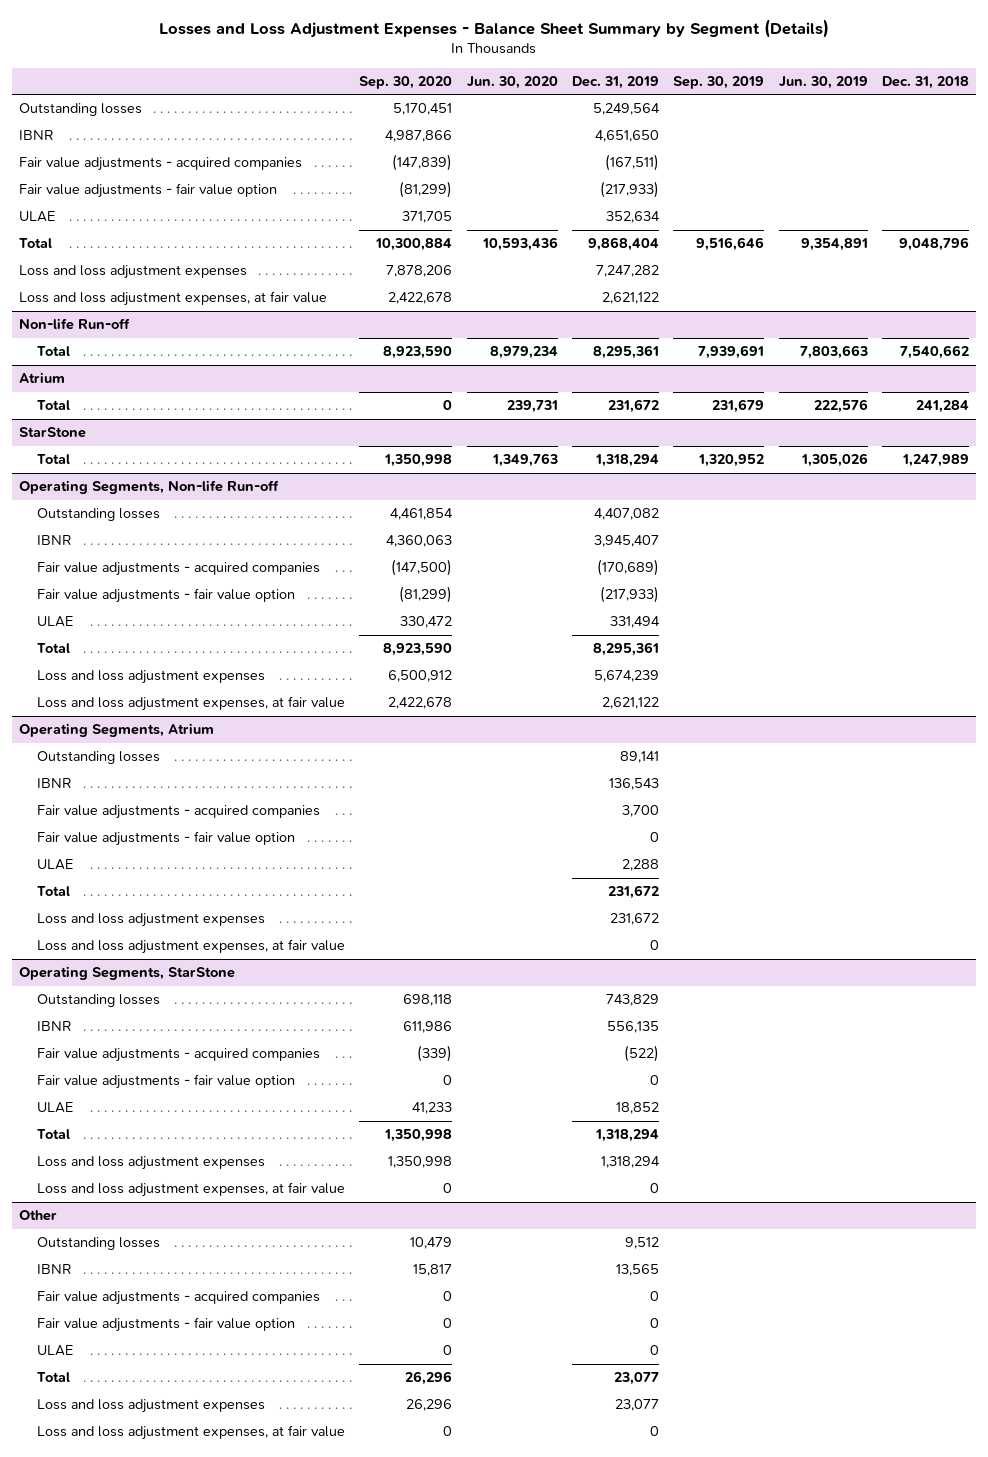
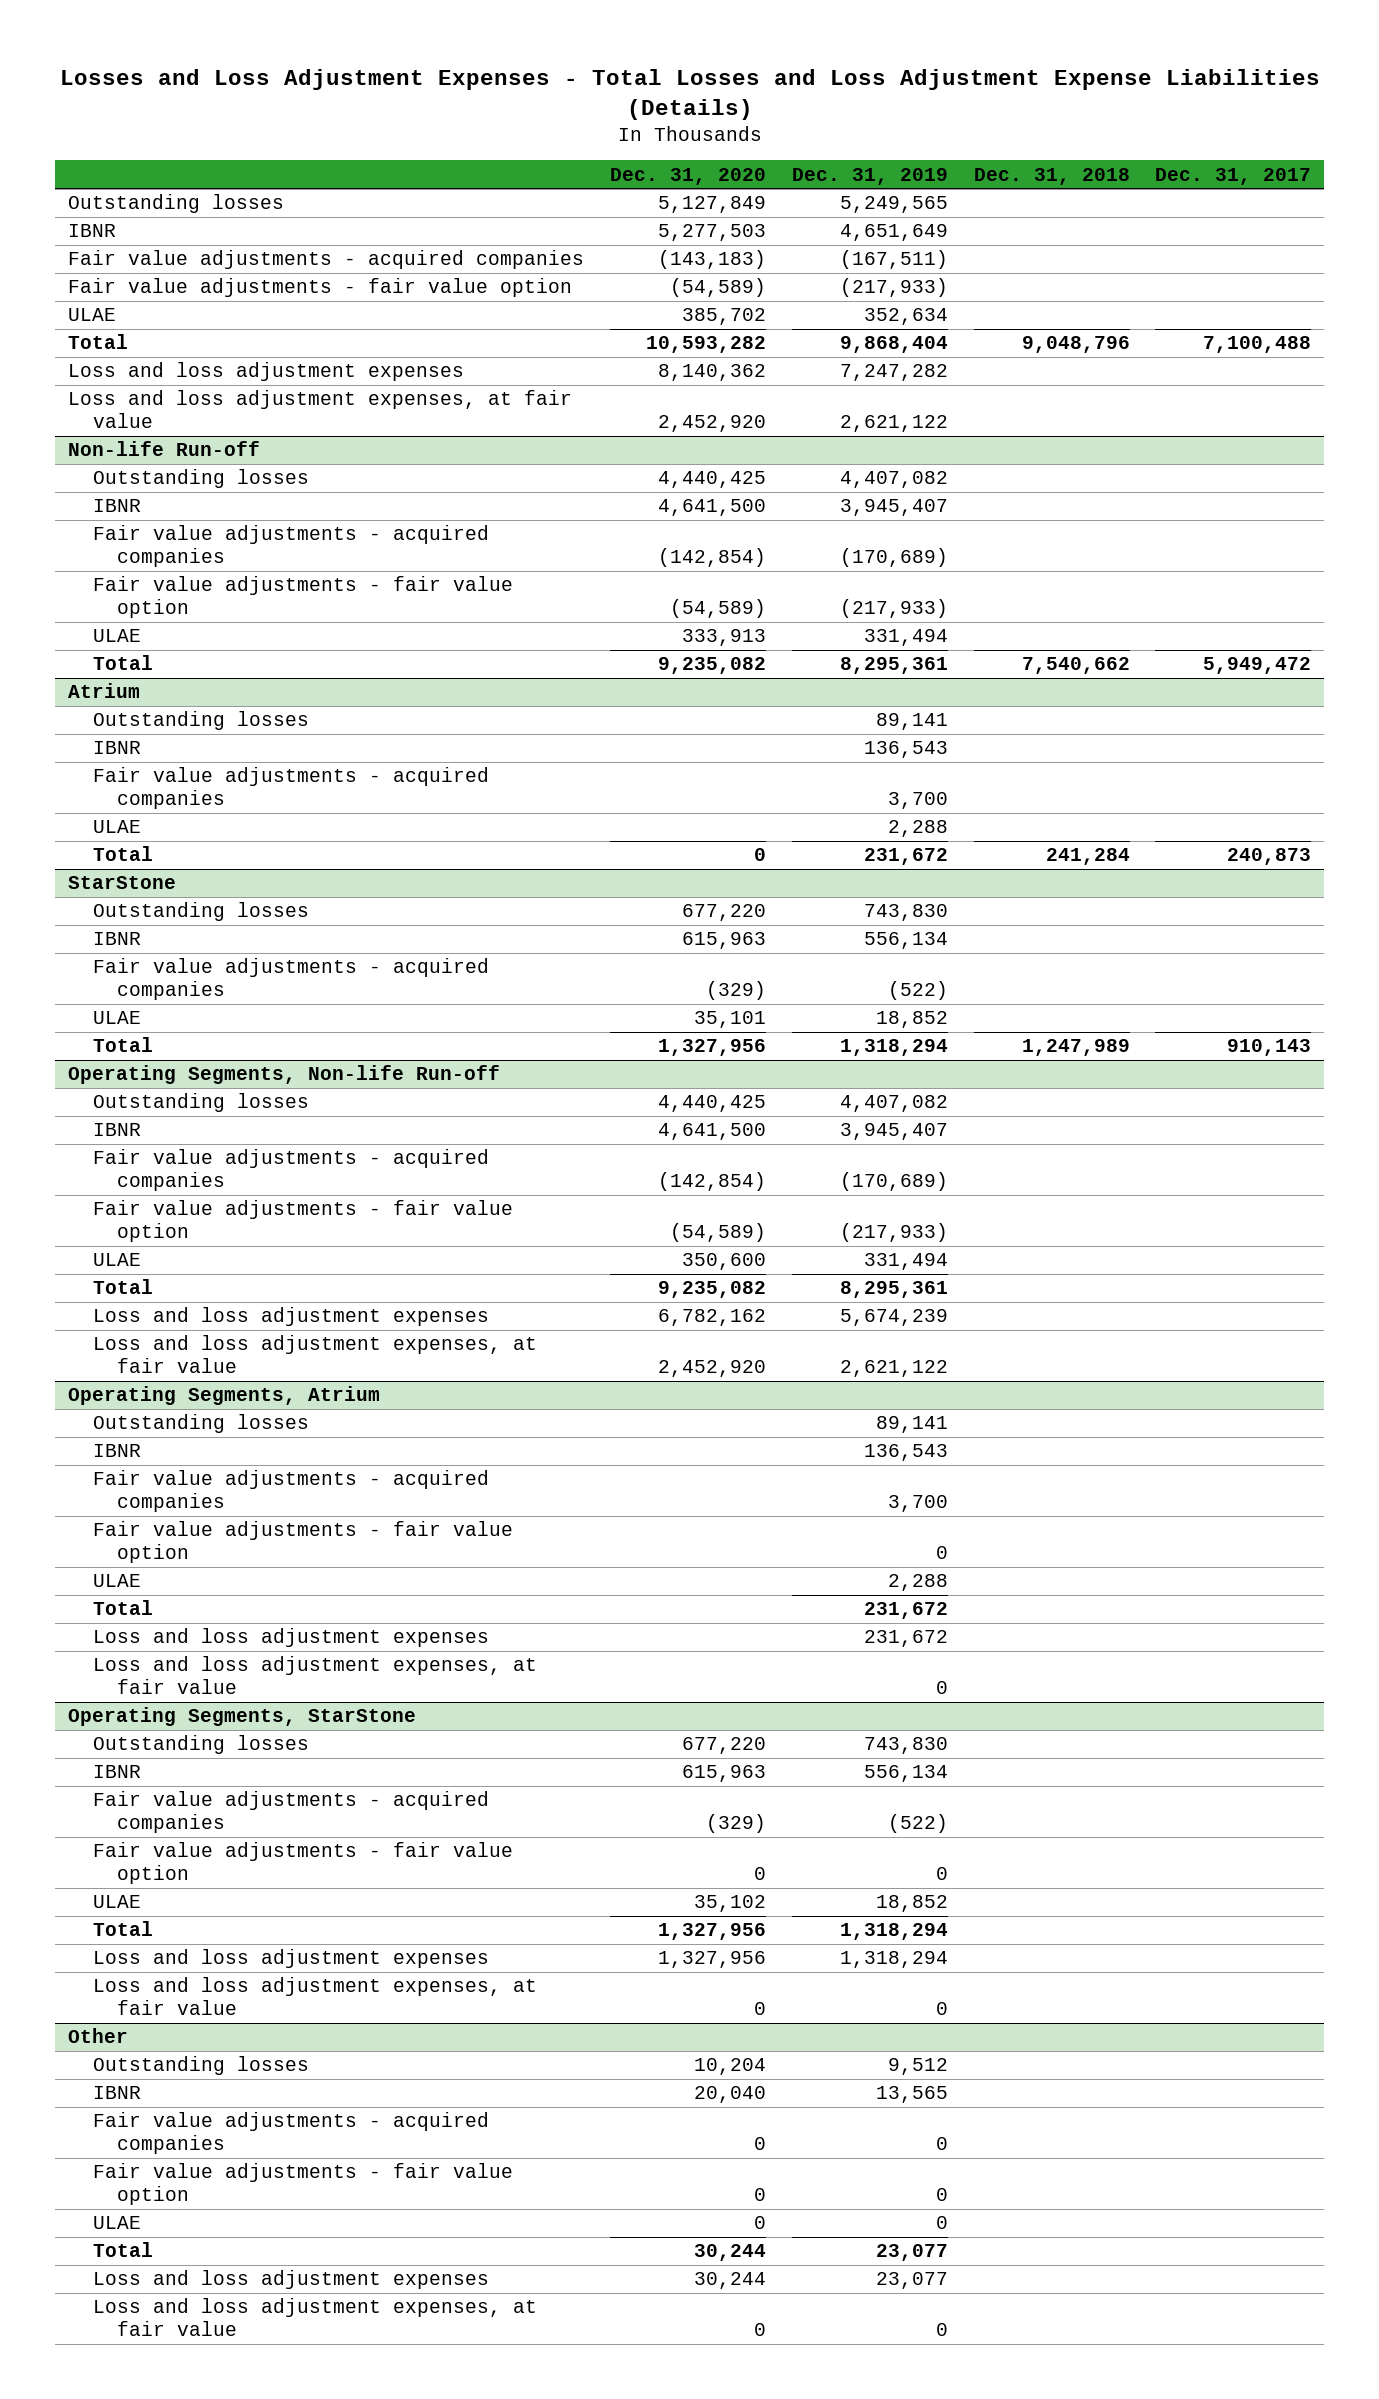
- Losses and Loss Adjustment Expenses - Balance Sheet Summary by Segment (Details)
+ Losses and Loss Adjustment Expenses - Total Losses and Loss Adjustment Expense Liabilities (Details)
- | Sep. 30, 2020 | Jun. 30, 2020 | Dec. 31, 2019 | Sep. 30, 2019 | Jun. 30, 2019 | Dec. 31, 2018
+ | Dec. 31, 2020 | Dec. 31, 2019 | Dec. 31, 2018 | Dec. 31, 2017
- Outstanding losses | 5,170,451 | | 5,249,564 | | |
- IBNR | 4,987,866 | | 4,651,650 | | |
+ Outstanding losses | 5,127,849 | 5,249,565 | |
+ IBNR | 5,277,503 | 4,651,649 | |
@ Non-life Run-off
+ Outstanding losses | 4,440,425 | 4,407,082 | |
+ IBNR | 4,641,500 | 3,945,407 | |
+ Fair value adjustments - acquired companies | (142,854) | (170,689) | |
+ Fair value adjustments - fair value option | (54,589) | (217,933) | |
+ ULAE | 333,913 | 331,494 | |
@ Atrium
+ Outstanding losses | | 89,141 | |
+ IBNR | | 136,543 | |
+ Fair value adjustments - acquired companies | | 3,700 | |
+ ULAE | | 2,288 | |
@ StarStone
+ Outstanding losses | 677,220 | 743,830 | |
+ IBNR | 615,963 | 556,134 | |
+ Fair value adjustments - acquired companies | (329) | (522) | |
+ ULAE | 35,101 | 18,852 | |
@ Operating Segments, StarStone
- Outstanding losses | 698,118 | | 743,829 | | |
- IBNR | 611,986 | | 556,135 | | |
+ Outstanding losses | 677,220 | 743,830 | |
+ IBNR | 615,963 | 556,134 | |

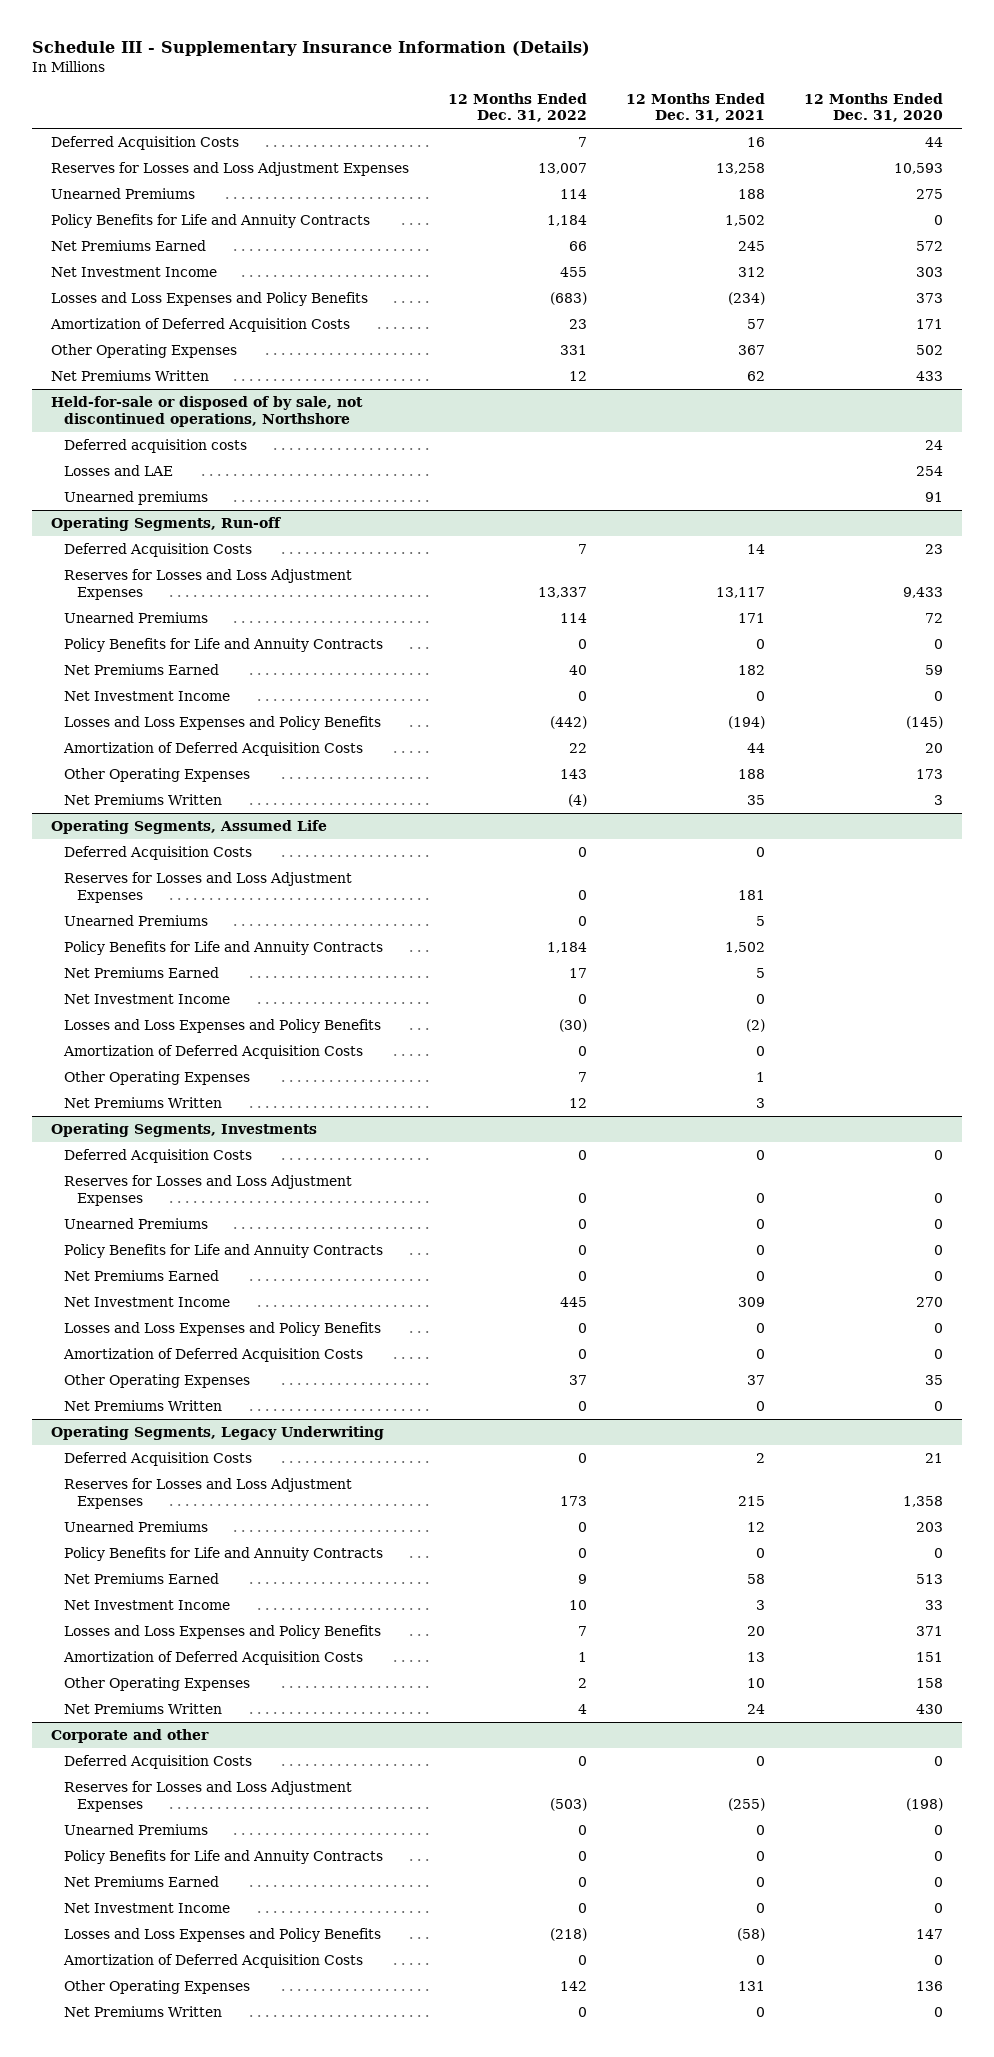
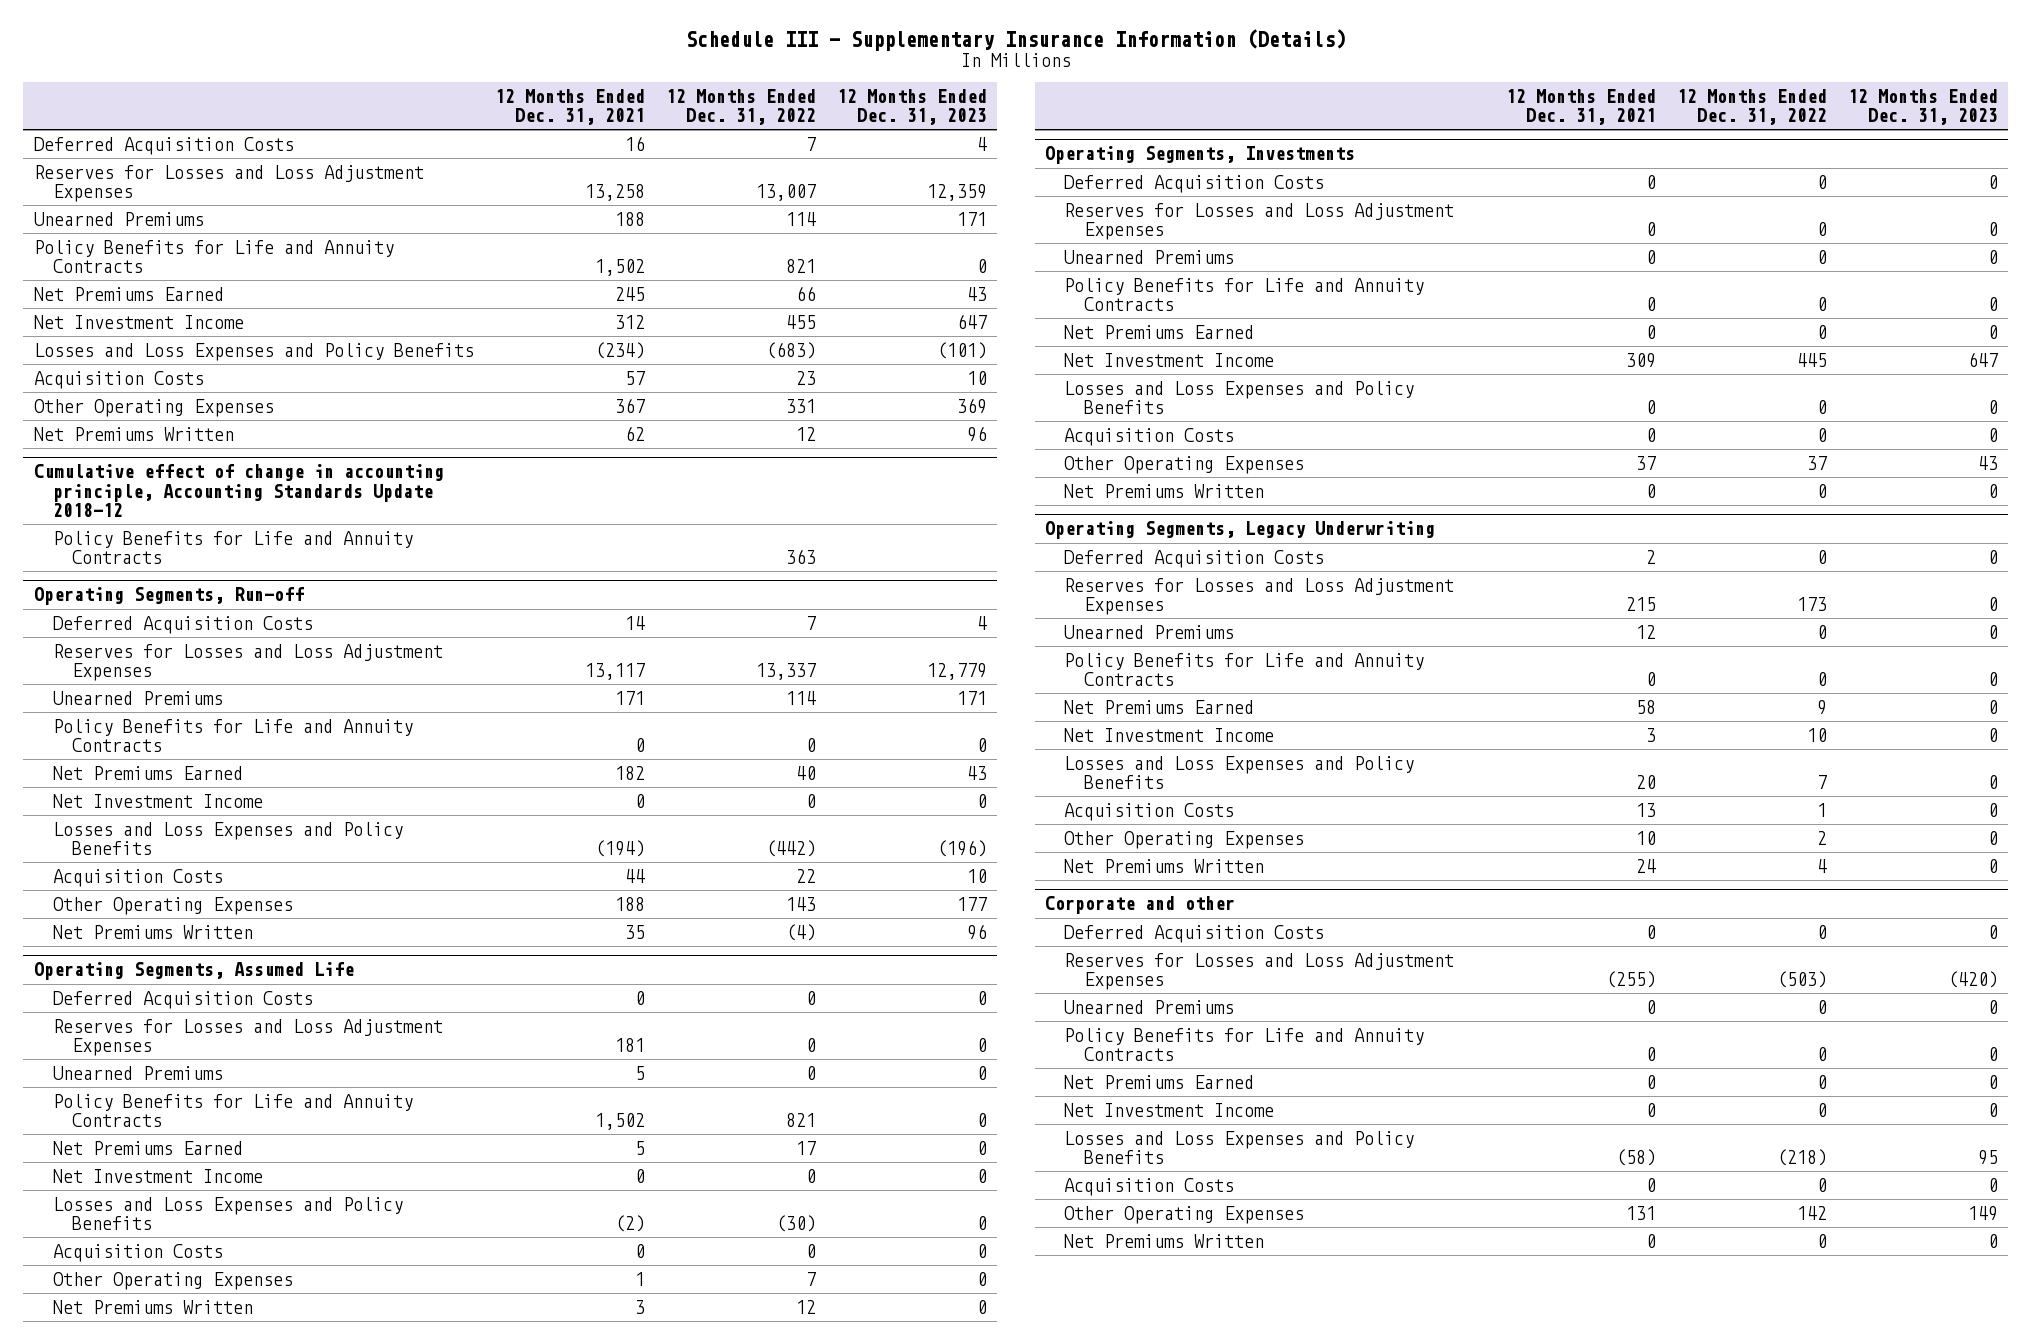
- | 12 Months Ended Dec. 31, 2022 | 12 Months Ended Dec. 31, 2021 | 12 Months Ended Dec. 31, 2020
+ | 12 Months Ended Dec. 31, 2021 | 12 Months Ended Dec. 31, 2022 | 12 Months Ended Dec. 31, 2023
- Policy Benefits for Life and Annuity Contracts | 1,184 | 1,502 | 0
+ Policy Benefits for Life and Annuity Contracts | 1,502 | 821 | 0
- Amortization of Deferred Acquisition Costs | 23 | 57 | 171
+ Acquisition Costs | 57 | 23 | 10
- Held-for-sale or disposed of by sale, not discontinued operations, Northshore
- Deferred acquisition costs | | | 24
- Losses and LAE | | | 254
- Unearned premiums | | | 91
+ Cumulative effect of change in accounting principle, Accounting Standards Update 2018-12
+ Policy Benefits for Life and Annuity Contracts | | 363 |
@ Operating Segments, Run-off
- Amortization of Deferred Acquisition Costs | 22 | 44 | 20
+ Acquisition Costs | 44 | 22 | 10
@ Operating Segments, Assumed Life
- Policy Benefits for Life and Annuity Contracts | 1,184 | 1,502 |
+ Policy Benefits for Life and Annuity Contracts | 1,502 | 821 | 0
- Amortization of Deferred Acquisition Costs | 0 | 0 |
+ Acquisition Costs | 0 | 0 | 0
@ Operating Segments, Investments
- Amortization of Deferred Acquisition Costs | 0 | 0 | 0
+ Acquisition Costs | 0 | 0 | 0
@ Operating Segments, Legacy Underwriting
- Amortization of Deferred Acquisition Costs | 1 | 13 | 151
+ Acquisition Costs | 13 | 1 | 0
@ Corporate and other
- Amortization of Deferred Acquisition Costs | 0 | 0 | 0
+ Acquisition Costs | 0 | 0 | 0

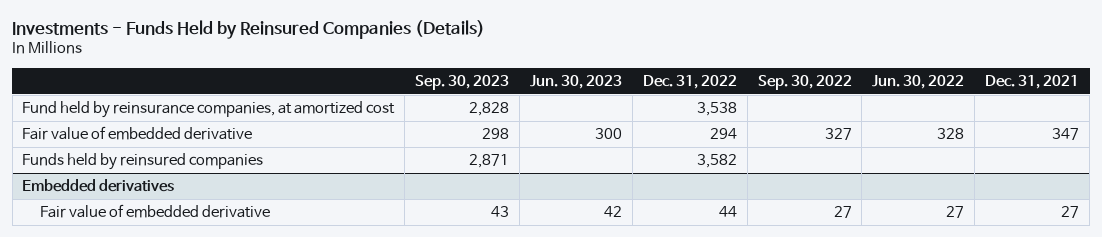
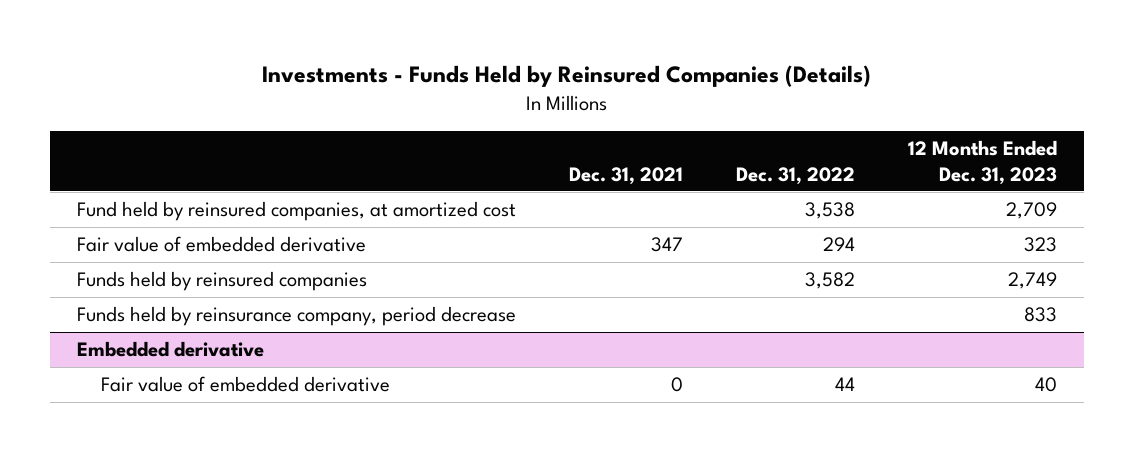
- | Sep. 30, 2023 | Jun. 30, 2023 | Dec. 31, 2022 | Sep. 30, 2022 | Jun. 30, 2022 | Dec. 31, 2021
+ | Dec. 31, 2021 | Dec. 31, 2022 | 12 Months Ended Dec. 31, 2023
- Fund held by reinsurance companies, at amortized cost | 2,828 | | 3,538 | | |
+ Fund held by reinsured companies, at amortized cost | | 3,538 | 2,709
- Embedded derivatives
- Fair value of embedded derivative | 43 | 42 | 44 | 27 | 27 | 27
+ Funds held by reinsurance company, period decrease | | | 833
+ Embedded derivative
+ Fair value of embedded derivative | 0 | 44 | 40

